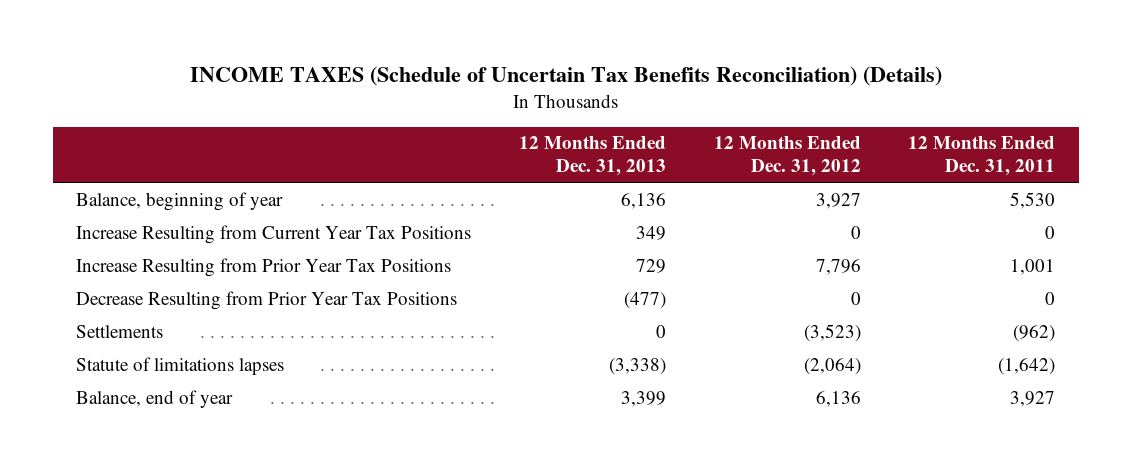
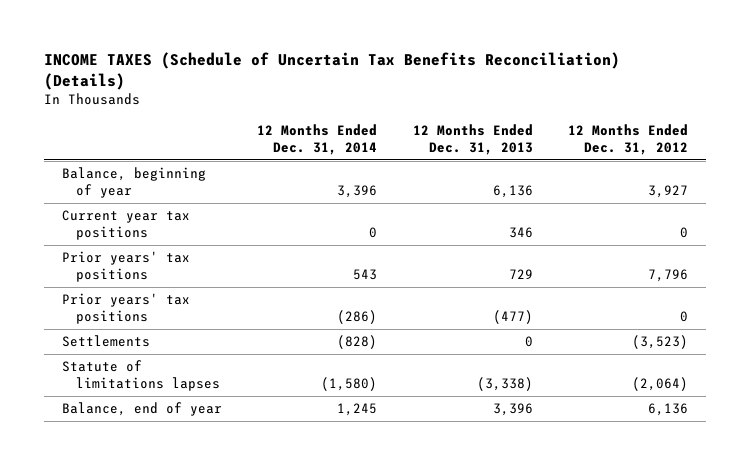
- | 12 Months Ended Dec. 31, 2013 | 12 Months Ended Dec. 31, 2012 | 12 Months Ended Dec. 31, 2011
+ | 12 Months Ended Dec. 31, 2014 | 12 Months Ended Dec. 31, 2013 | 12 Months Ended Dec. 31, 2012
- Increase Resulting from Current Year Tax Positions | 349 | 0 | 0
- Increase Resulting from Prior Year Tax Positions | 729 | 7,796 | 1,001
- Decrease Resulting from Prior Year Tax Positions | (477) | 0 | 0
+ Current year tax positions | 0 | 346 | 0
+ Prior years' tax positions | 543 | 729 | 7,796
+ Prior years' tax positions | (286) | (477) | 0
- Balance, end of year | 3,399 | 6,136 | 3,927
+ Balance, end of year | 1,245 | 3,396 | 6,136

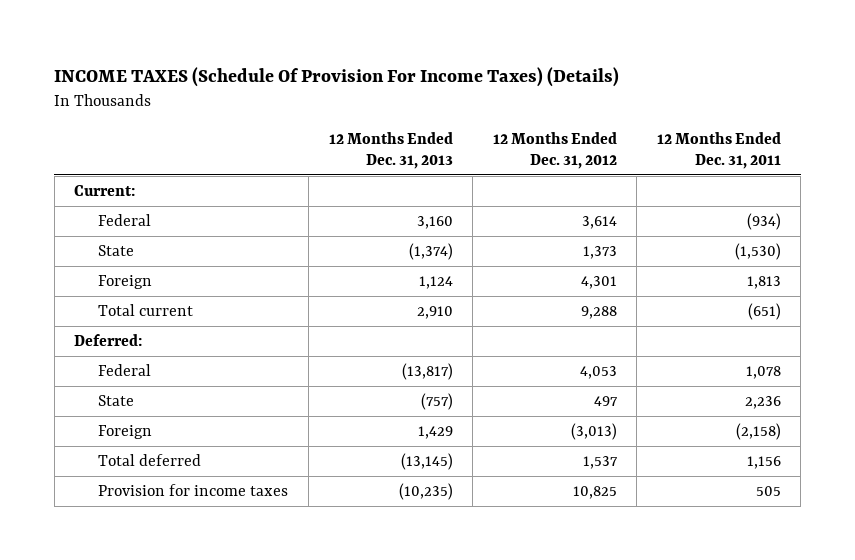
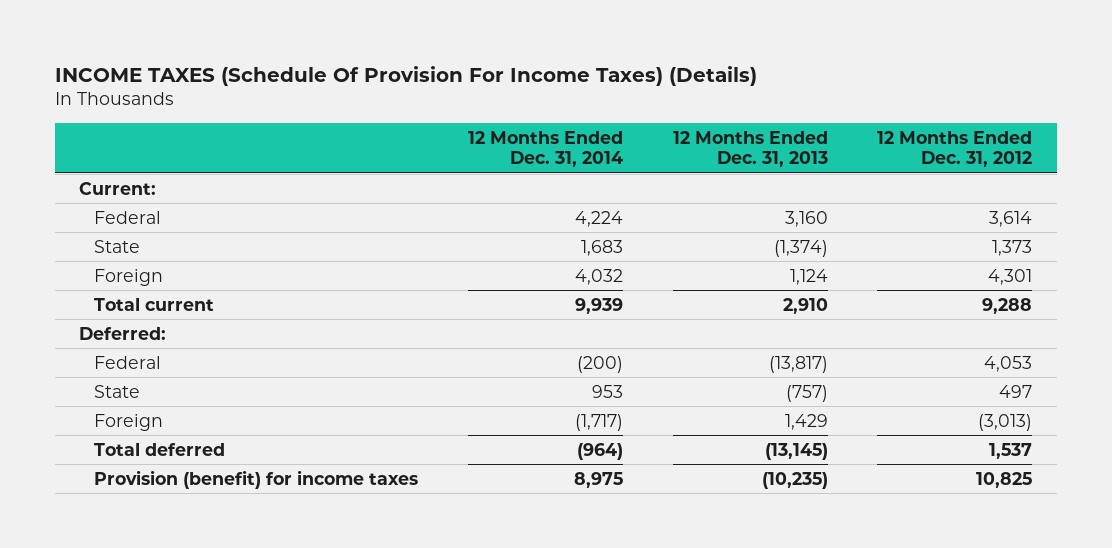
- | 12 Months Ended Dec. 31, 2013 | 12 Months Ended Dec. 31, 2012 | 12 Months Ended Dec. 31, 2011
+ | 12 Months Ended Dec. 31, 2014 | 12 Months Ended Dec. 31, 2013 | 12 Months Ended Dec. 31, 2012
- Provision for income taxes | (10,235) | 10,825 | 505
+ Provision (benefit) for income taxes | 8,975 | (10,235) | 10,825

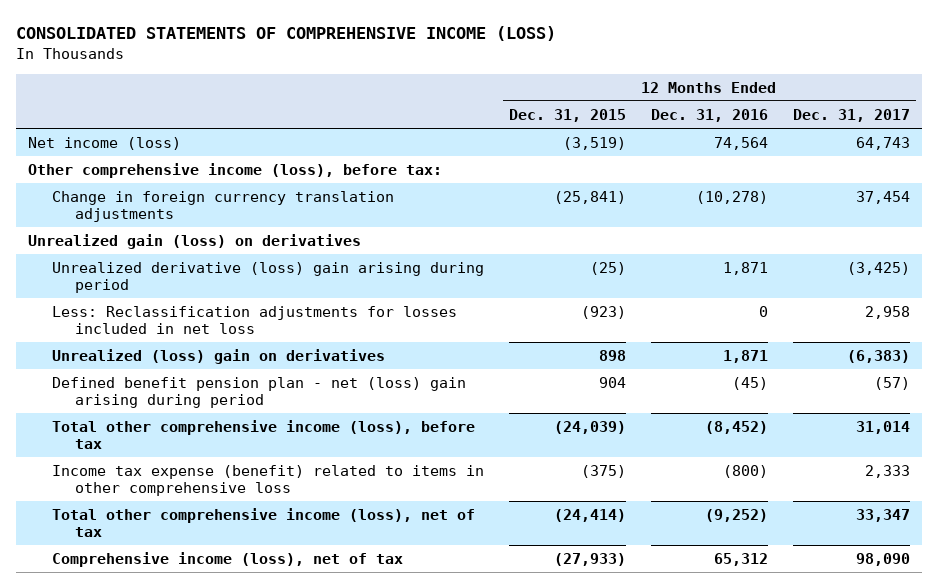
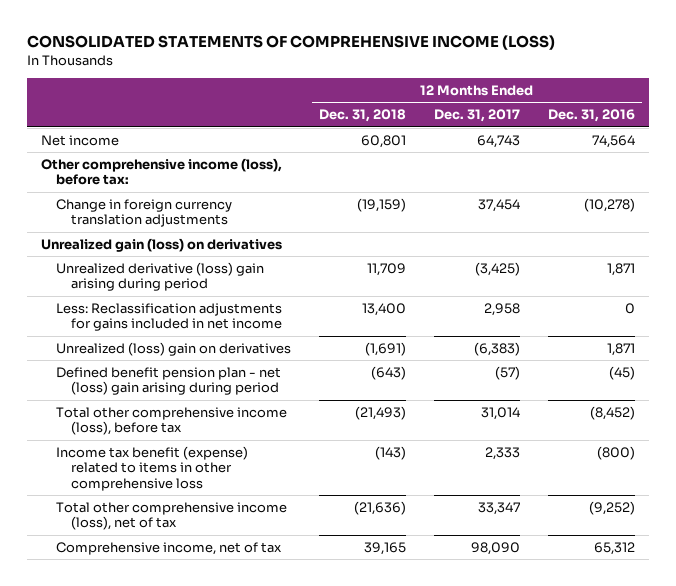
- | 12 Months Ended Dec. 31, 2015 | 12 Months Ended Dec. 31, 2016 | 12 Months Ended Dec. 31, 2017
+ | 12 Months Ended Dec. 31, 2018 | 12 Months Ended Dec. 31, 2017 | 12 Months Ended Dec. 31, 2016
- Net income (loss) | (3,519) | 74,564 | 64,743
+ Net income | 60,801 | 64,743 | 74,564
- Less: Reclassification adjustments for losses included in net loss | (923) | 0 | 2,958
+ Less: Reclassification adjustments for gains included in net income | 13,400 | 2,958 | 0
- Income tax expense (benefit) related to items in other comprehensive loss | (375) | (800) | 2,333
+ Income tax benefit (expense) related to items in other comprehensive loss | (143) | 2,333 | (800)
- Comprehensive income (loss), net of tax | (27,933) | 65,312 | 98,090
+ Comprehensive income, net of tax | 39,165 | 98,090 | 65,312

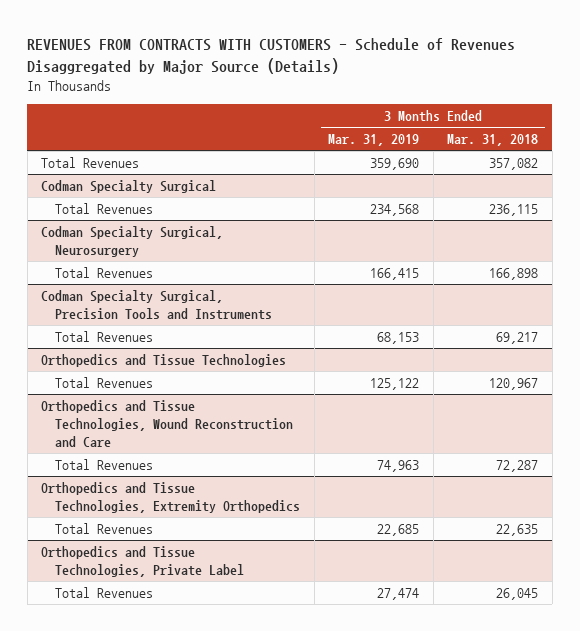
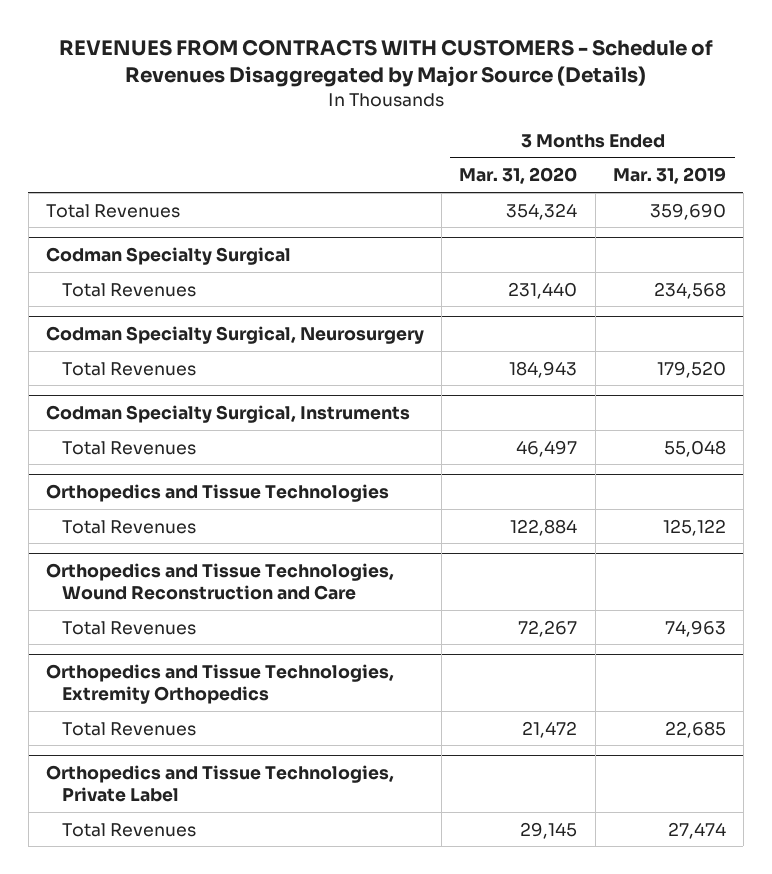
- | 3 Months Ended Mar. 31, 2019 | 3 Months Ended Mar. 31, 2018
+ | 3 Months Ended Mar. 31, 2020 | 3 Months Ended Mar. 31, 2019
@ Codman Specialty Surgical, Neurosurgery
- Total Revenues | 166,415 | 166,898
- Codman Specialty Surgical, Precision Tools and Instruments
- Total Revenues | 68,153 | 69,217
@ Codman Specialty Surgical, Neurosurgery
+ Total Revenues | 184,943 | 179,520
+ Codman Specialty Surgical, Instruments
+ Total Revenues | 46,497 | 55,048

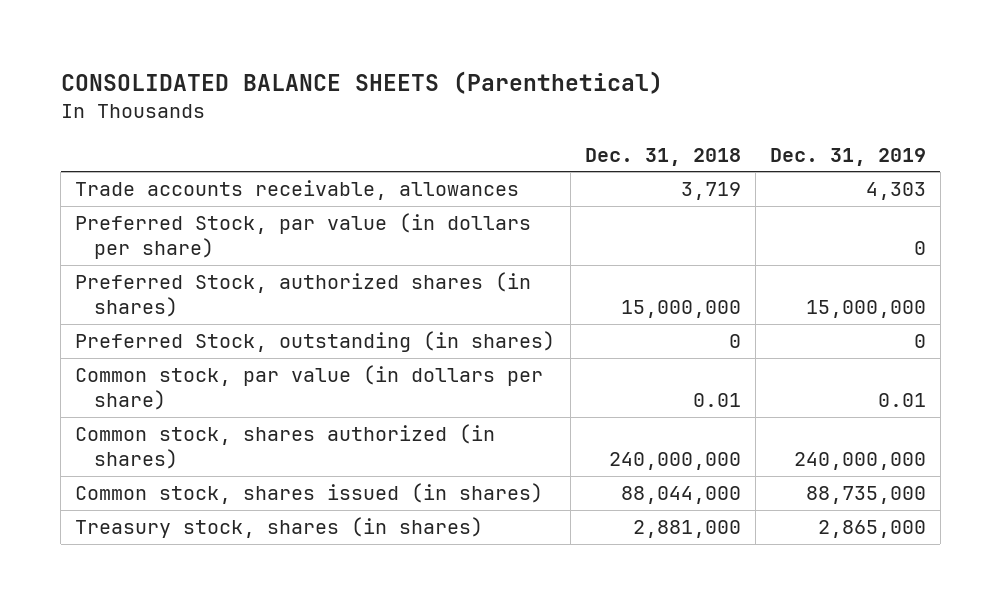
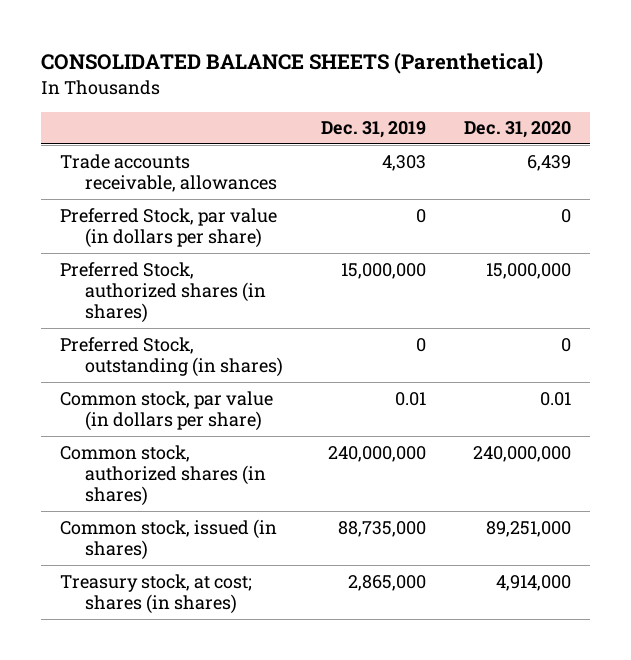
- | Dec. 31, 2018 | Dec. 31, 2019
+ | Dec. 31, 2019 | Dec. 31, 2020
- Common stock, shares authorized (in shares) | 240,000,000 | 240,000,000
- Common stock, shares issued (in shares) | 88,044,000 | 88,735,000
- Treasury stock, shares (in shares) | 2,881,000 | 2,865,000
+ Common stock, authorized shares (in shares) | 240,000,000 | 240,000,000
+ Common stock, issued (in shares) | 88,735,000 | 89,251,000
+ Treasury stock, at cost; shares (in shares) | 2,865,000 | 4,914,000

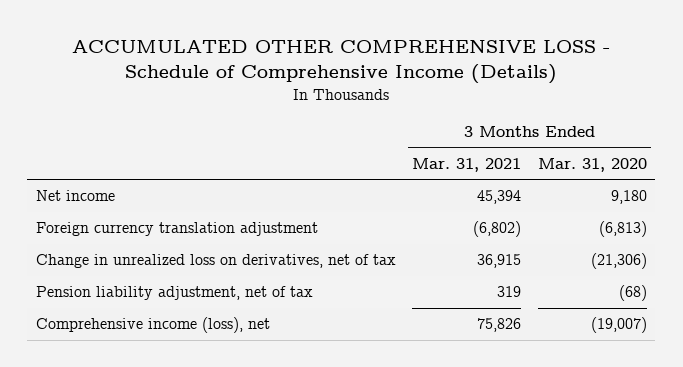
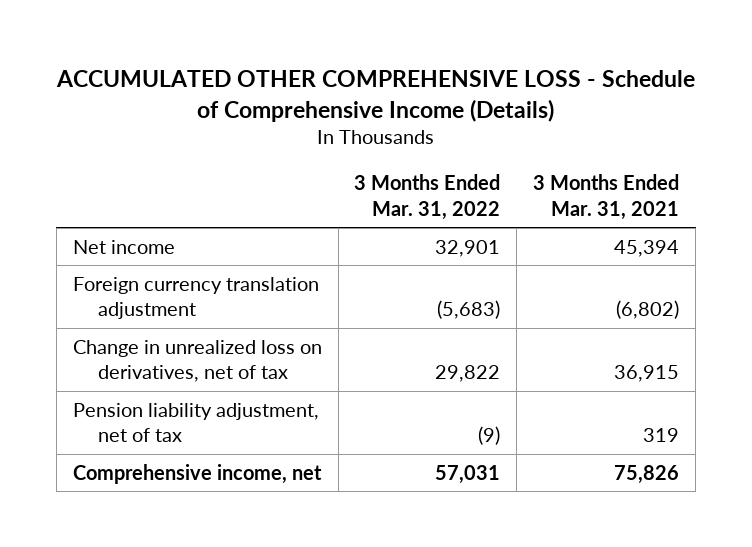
- | 3 Months Ended Mar. 31, 2021 | 3 Months Ended Mar. 31, 2020
+ | 3 Months Ended Mar. 31, 2022 | 3 Months Ended Mar. 31, 2021
- Comprehensive income (loss), net | 75,826 | (19,007)
+ Comprehensive income, net | 57,031 | 75,826

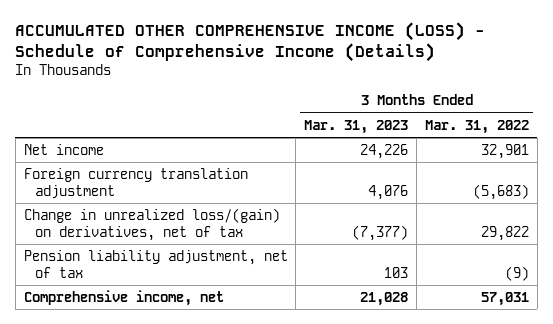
- ACCUMULATED OTHER COMPREHENSIVE LOSS - Schedule of Comprehensive Income (Details)
+ ACCUMULATED OTHER COMPREHENSIVE INCOME (LOSS) - Schedule of Comprehensive Income (Details)
- | 3 Months Ended Mar. 31, 2022 | 3 Months Ended Mar. 31, 2021
+ | 3 Months Ended Mar. 31, 2023 | 3 Months Ended Mar. 31, 2022
- Change in unrealized loss on derivatives, net of tax | 29,822 | 36,915
+ Change in unrealized loss/(gain) on derivatives, net of tax | (7,377) | 29,822

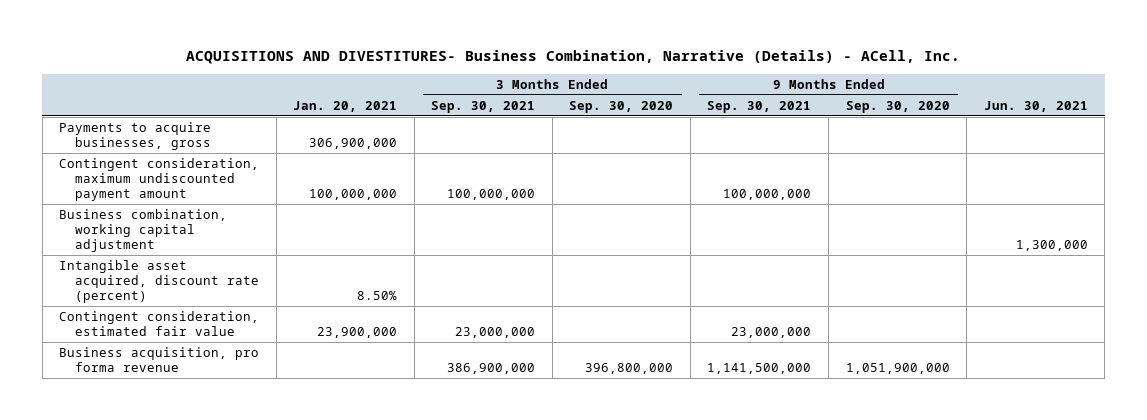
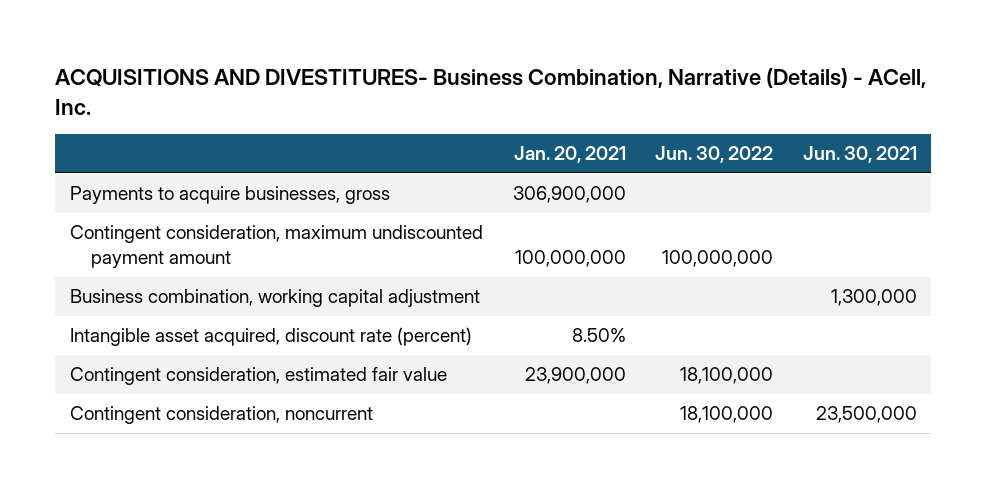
- | Jan. 20, 2021 | 3 Months Ended Sep. 30, 2021 | 3 Months Ended Sep. 30, 2020 | 9 Months Ended Sep. 30, 2021 | 9 Months Ended Sep. 30, 2020 | Jun. 30, 2021
+ | Jan. 20, 2021 | Jun. 30, 2022 | Jun. 30, 2021
- Business acquisition, pro forma revenue | | 386,900,000 | 396,800,000 | 1,141,500,000 | 1,051,900,000 |
+ Contingent consideration, noncurrent | | 18,100,000 | 23,500,000

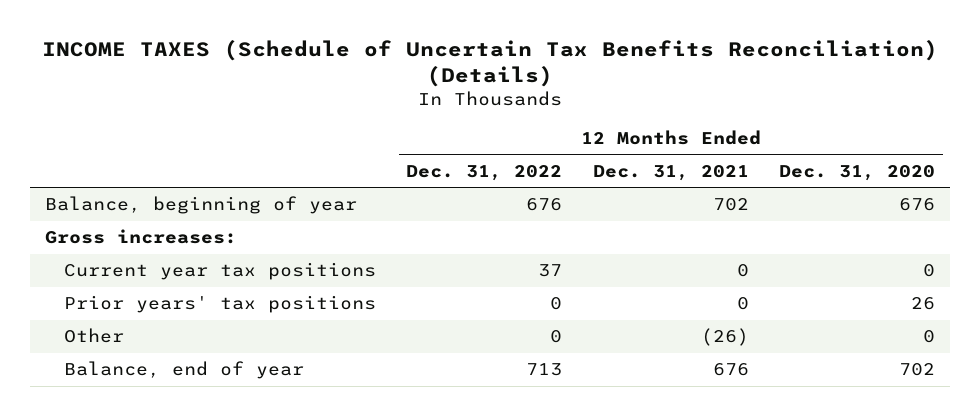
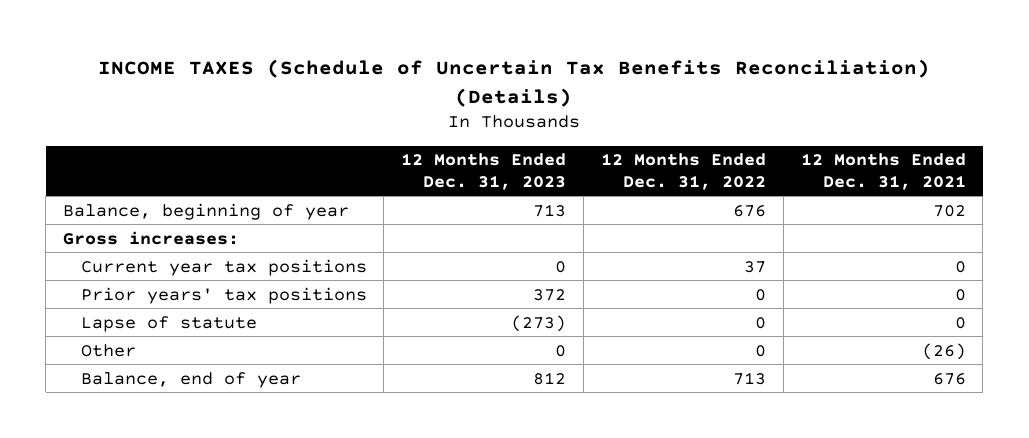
- | 12 Months Ended Dec. 31, 2022 | 12 Months Ended Dec. 31, 2021 | 12 Months Ended Dec. 31, 2020
+ | 12 Months Ended Dec. 31, 2023 | 12 Months Ended Dec. 31, 2022 | 12 Months Ended Dec. 31, 2021
+ Lapse of statute | (273) | 0 | 0

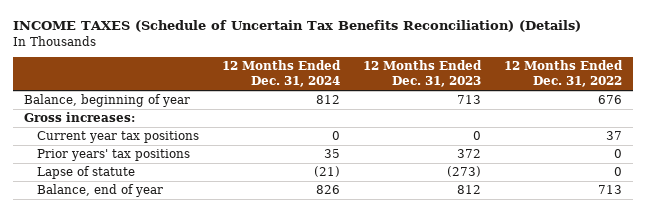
- | 12 Months Ended Dec. 31, 2023 | 12 Months Ended Dec. 31, 2022 | 12 Months Ended Dec. 31, 2021
+ | 12 Months Ended Dec. 31, 2024 | 12 Months Ended Dec. 31, 2023 | 12 Months Ended Dec. 31, 2022
- Other | 0 | 0 | (26)

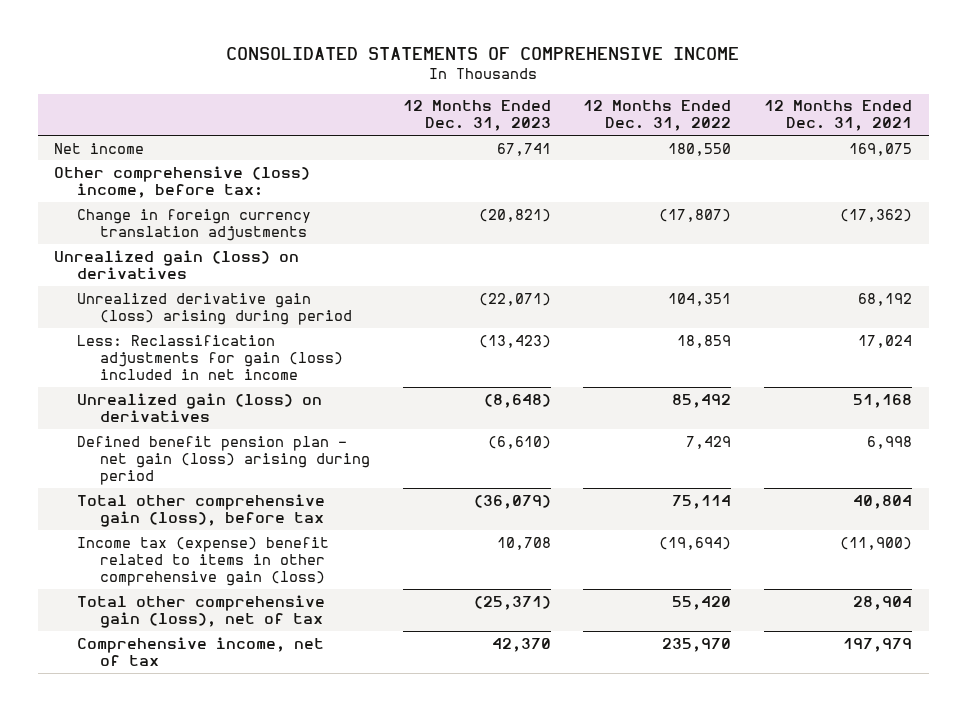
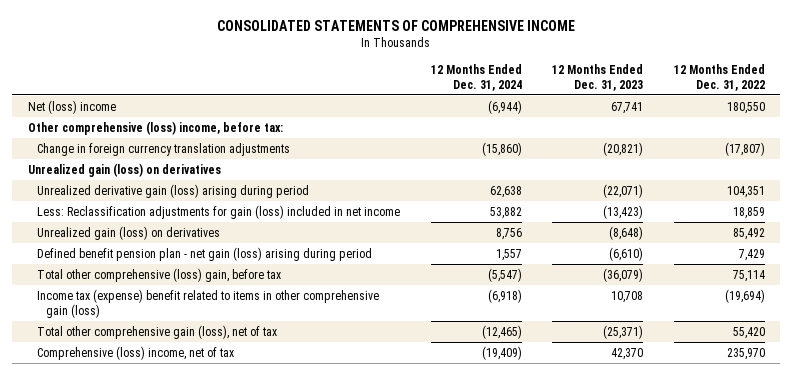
- | 12 Months Ended Dec. 31, 2023 | 12 Months Ended Dec. 31, 2022 | 12 Months Ended Dec. 31, 2021
+ | 12 Months Ended Dec. 31, 2024 | 12 Months Ended Dec. 31, 2023 | 12 Months Ended Dec. 31, 2022
- Net income | 67,741 | 180,550 | 169,075
+ Net (loss) income | (6,944) | 67,741 | 180,550
- Total other comprehensive gain (loss), before tax | (36,079) | 75,114 | 40,804
+ Total other comprehensive (loss) gain, before tax | (5,547) | (36,079) | 75,114
- Comprehensive income, net of tax | 42,370 | 235,970 | 197,979
+ Comprehensive (loss) income, net of tax | (19,409) | 42,370 | 235,970

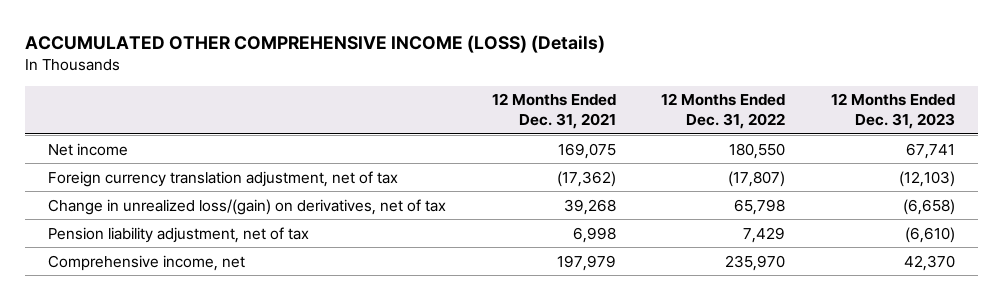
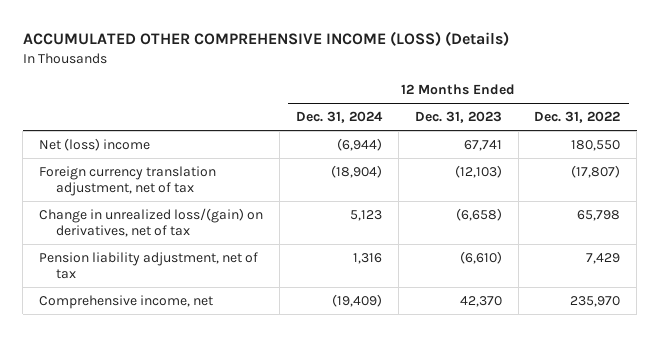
- | 12 Months Ended Dec. 31, 2021 | 12 Months Ended Dec. 31, 2022 | 12 Months Ended Dec. 31, 2023
+ | 12 Months Ended Dec. 31, 2024 | 12 Months Ended Dec. 31, 2023 | 12 Months Ended Dec. 31, 2022
- Net income | 169,075 | 180,550 | 67,741
+ Net (loss) income | (6,944) | 67,741 | 180,550

